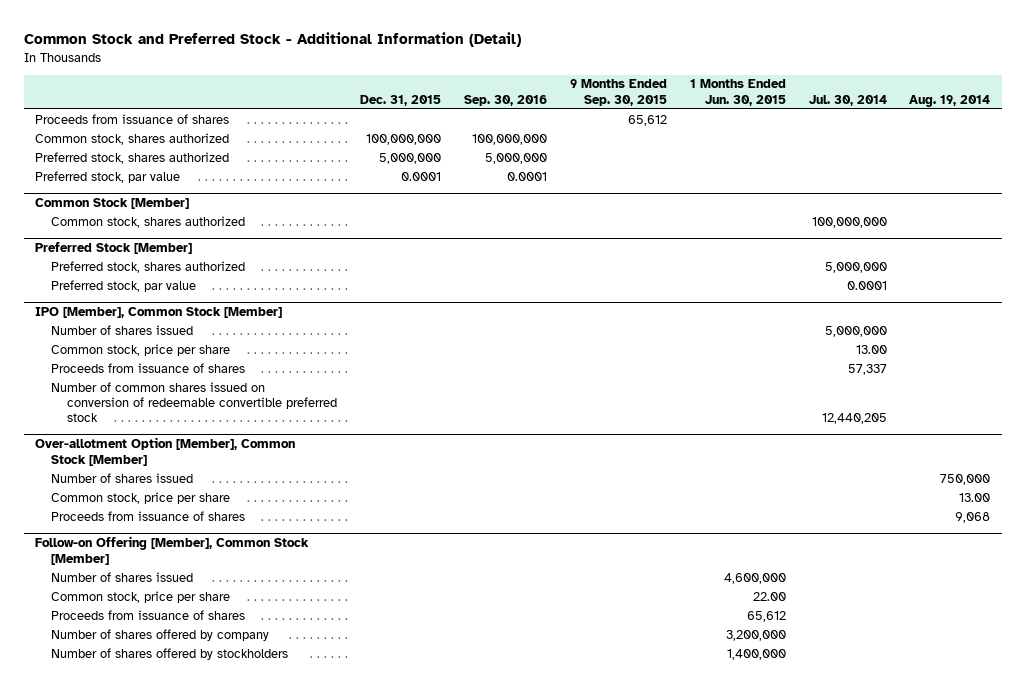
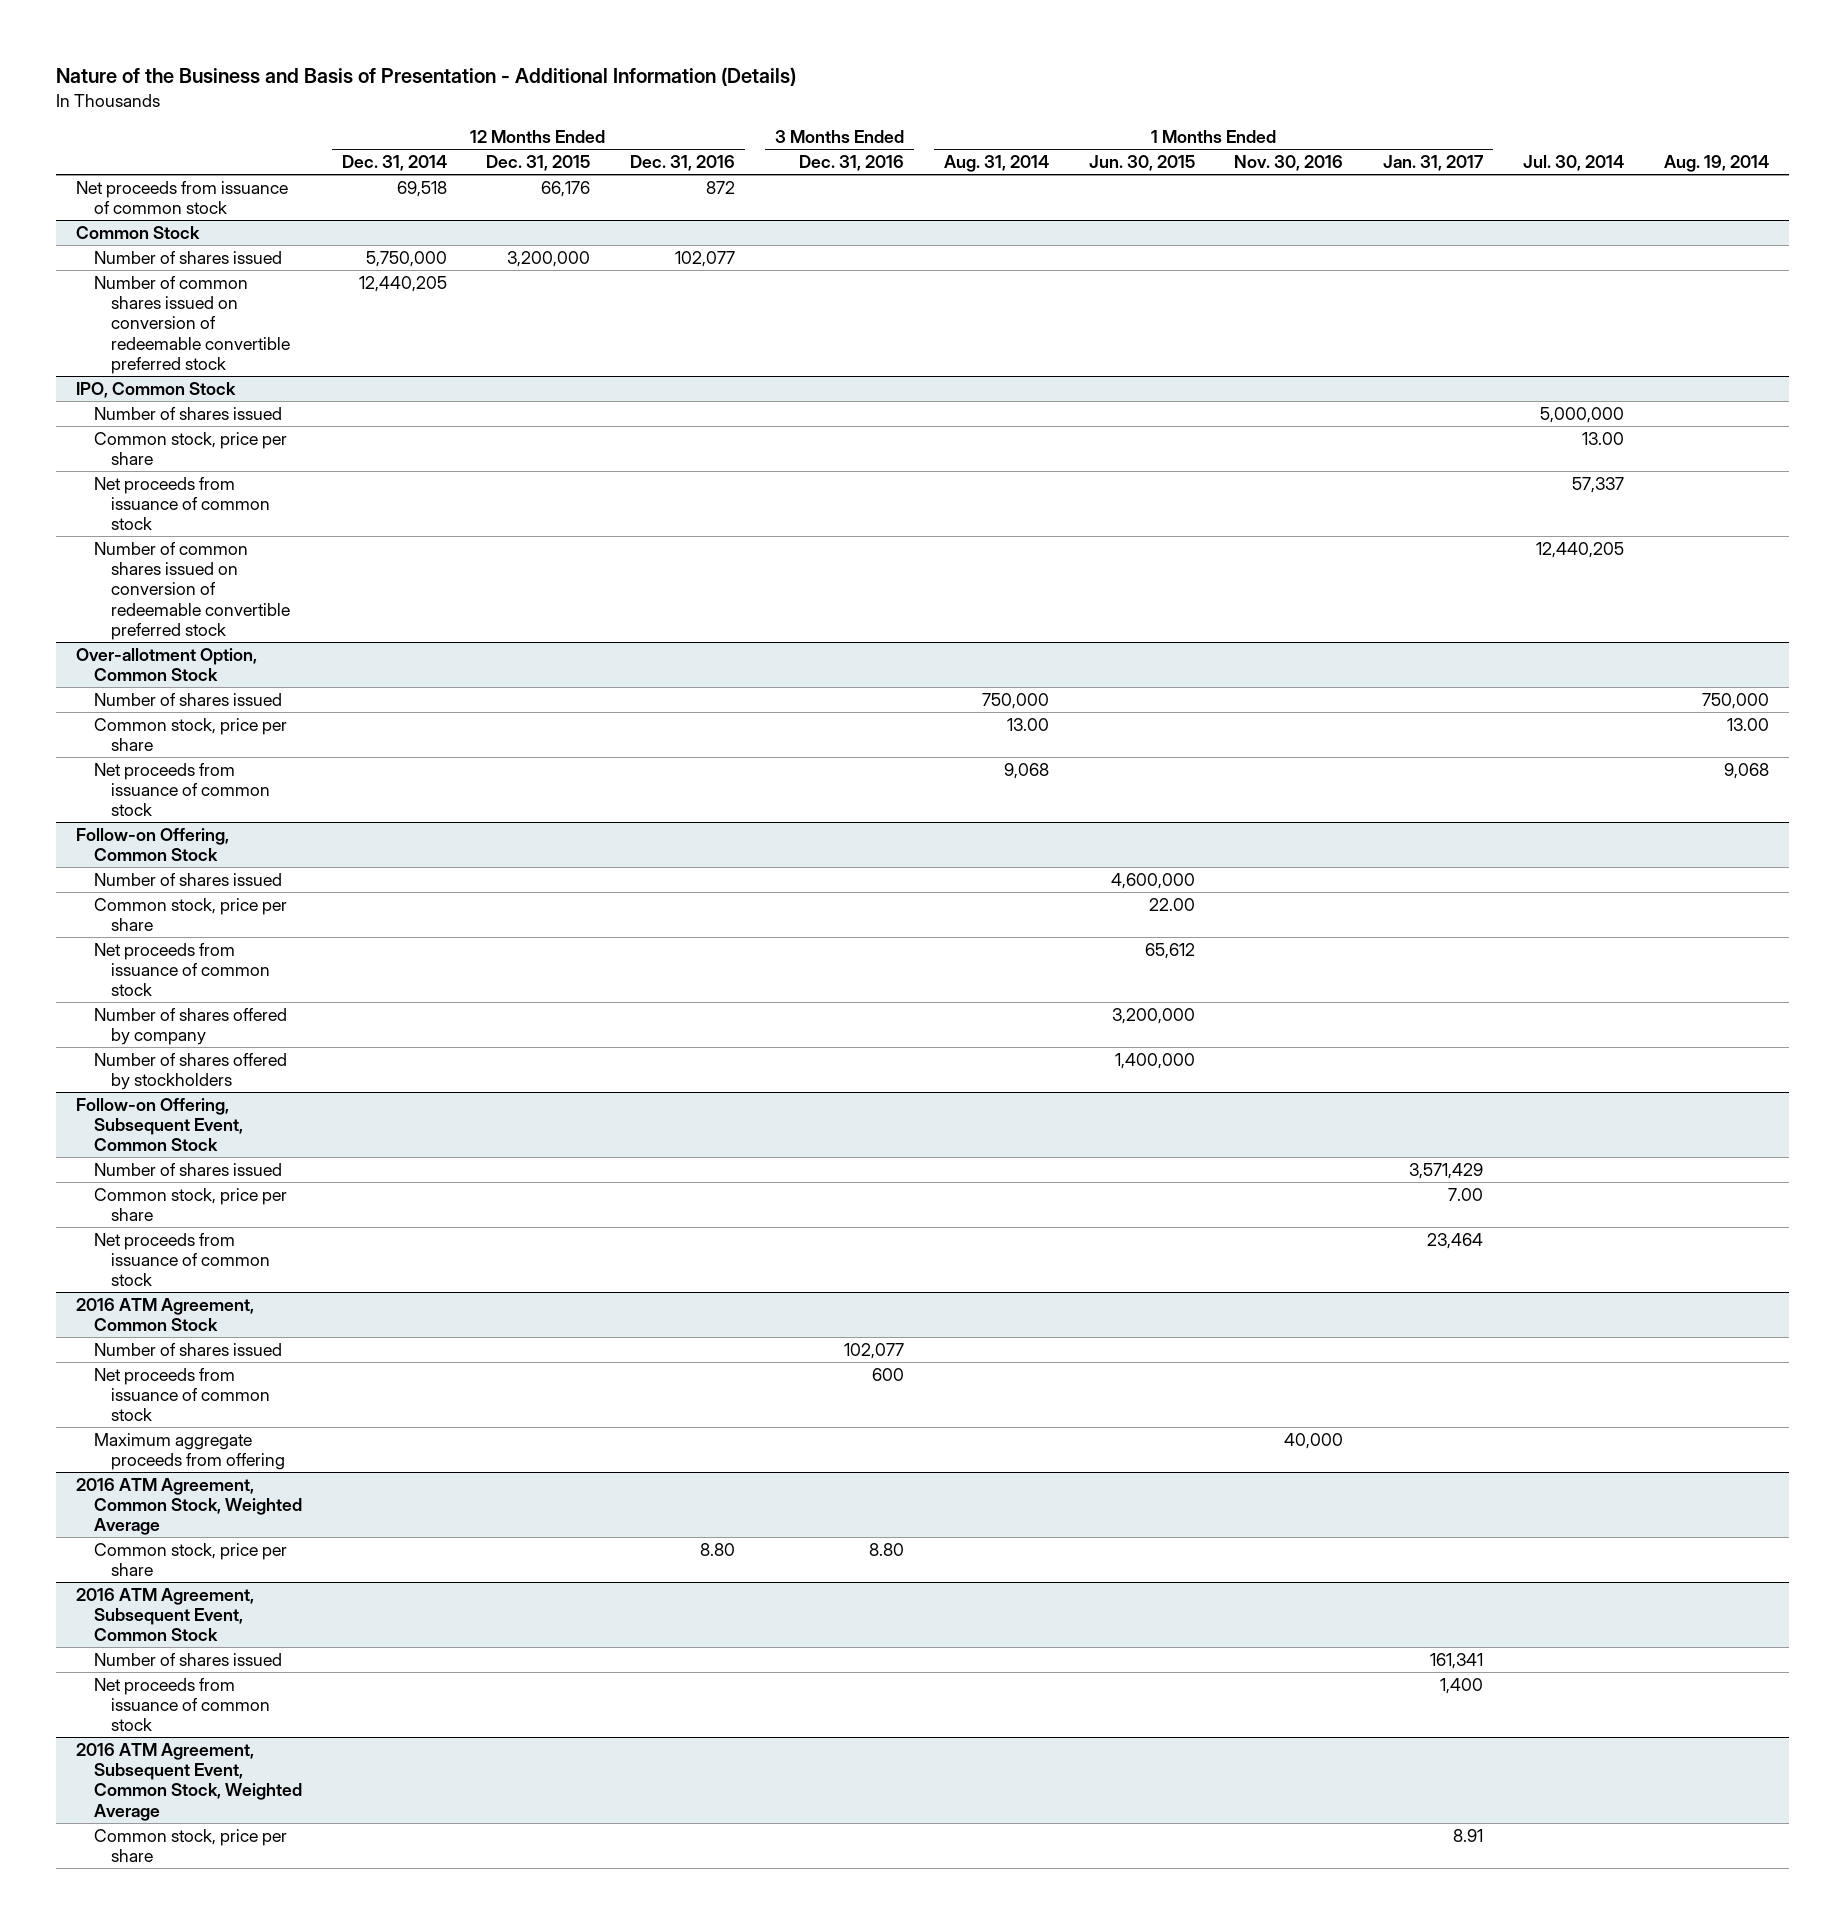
- Common Stock and Preferred Stock - Additional Information (Detail)
+ Nature of the Business and Basis of Presentation - Additional Information (Details)
- | Dec. 31, 2015 | Sep. 30, 2016 | 9 Months Ended Sep. 30, 2015 | 1 Months Ended Jun. 30, 2015 | Jul. 30, 2014 | Aug. 19, 2014
+ | 12 Months Ended Dec. 31, 2014 | 12 Months Ended Dec. 31, 2015 | 12 Months Ended Dec. 31, 2016 | 3 Months Ended Dec. 31, 2016 | 1 Months Ended Aug. 31, 2014 | 1 Months Ended Jun. 30, 2015 | 1 Months Ended Nov. 30, 2016 | 1 Months Ended Jan. 31, 2017 | Jul. 30, 2014 | Aug. 19, 2014
- Proceeds from issuance of shares | | | 65,612 | | |
- Common stock, shares authorized | 100,000,000 | 100,000,000 | | | |
- Preferred stock, shares authorized | 5,000,000 | 5,000,000 | | | |
- Preferred stock, par value | 0.0001 | 0.0001 | | | |
- Common Stock [Member]
- Common stock, shares authorized | | | | | 100,000,000 |
- Preferred Stock [Member]
- Preferred stock, shares authorized | | | | | 5,000,000 |
- Preferred stock, par value | | | | | 0.0001 |
- IPO [Member], Common Stock [Member]
+ Net proceeds from issuance of common stock | 69,518 | 66,176 | 872 | | | | | | |
+ Common Stock
+ Number of shares issued | 5,750,000 | 3,200,000 | 102,077 | | | | | | |
+ Number of common shares issued on conversion of redeemable convertible preferred stock | 12,440,205 | | | | | | | | |
+ IPO, Common Stock
- Proceeds from issuance of shares | | | | | 57,337 |
+ Net proceeds from issuance of common stock | | | | | | | | | 57,337 |
- Over-allotment Option [Member], Common Stock [Member]
+ Over-allotment Option, Common Stock
- Proceeds from issuance of shares | | | | | | 9,068
- Follow-on Offering [Member], Common Stock [Member]
+ Net proceeds from issuance of common stock | | | | | 9,068 | | | | | 9,068
+ Follow-on Offering, Common Stock
- Proceeds from issuance of shares | | | | 65,612 | |
+ Net proceeds from issuance of common stock | | | | | | 65,612 | | | |
+ Follow-on Offering, Subsequent Event, Common Stock
+ Number of shares issued | | | | | | | | 3,571,429 | |
+ Common stock, price per share | | | | | | | | 7.00 | |
+ Net proceeds from issuance of common stock | | | | | | | | 23,464 | |
+ 2016 ATM Agreement, Common Stock
+ Number of shares issued | | | | 102,077 | | | | | |
+ Net proceeds from issuance of common stock | | | | 600 | | | | | |
+ Maximum aggregate proceeds from offering | | | | | | | 40,000 | | |
+ 2016 ATM Agreement, Common Stock, Weighted Average
+ Common stock, price per share | | | 8.80 | 8.80 | | | | | |
+ 2016 ATM Agreement, Subsequent Event, Common Stock
+ Number of shares issued | | | | | | | | 161,341 | |
+ Net proceeds from issuance of common stock | | | | | | | | 1,400 | |
+ 2016 ATM Agreement, Subsequent Event, Common Stock, Weighted Average
+ Common stock, price per share | | | | | | | | 8.91 | |

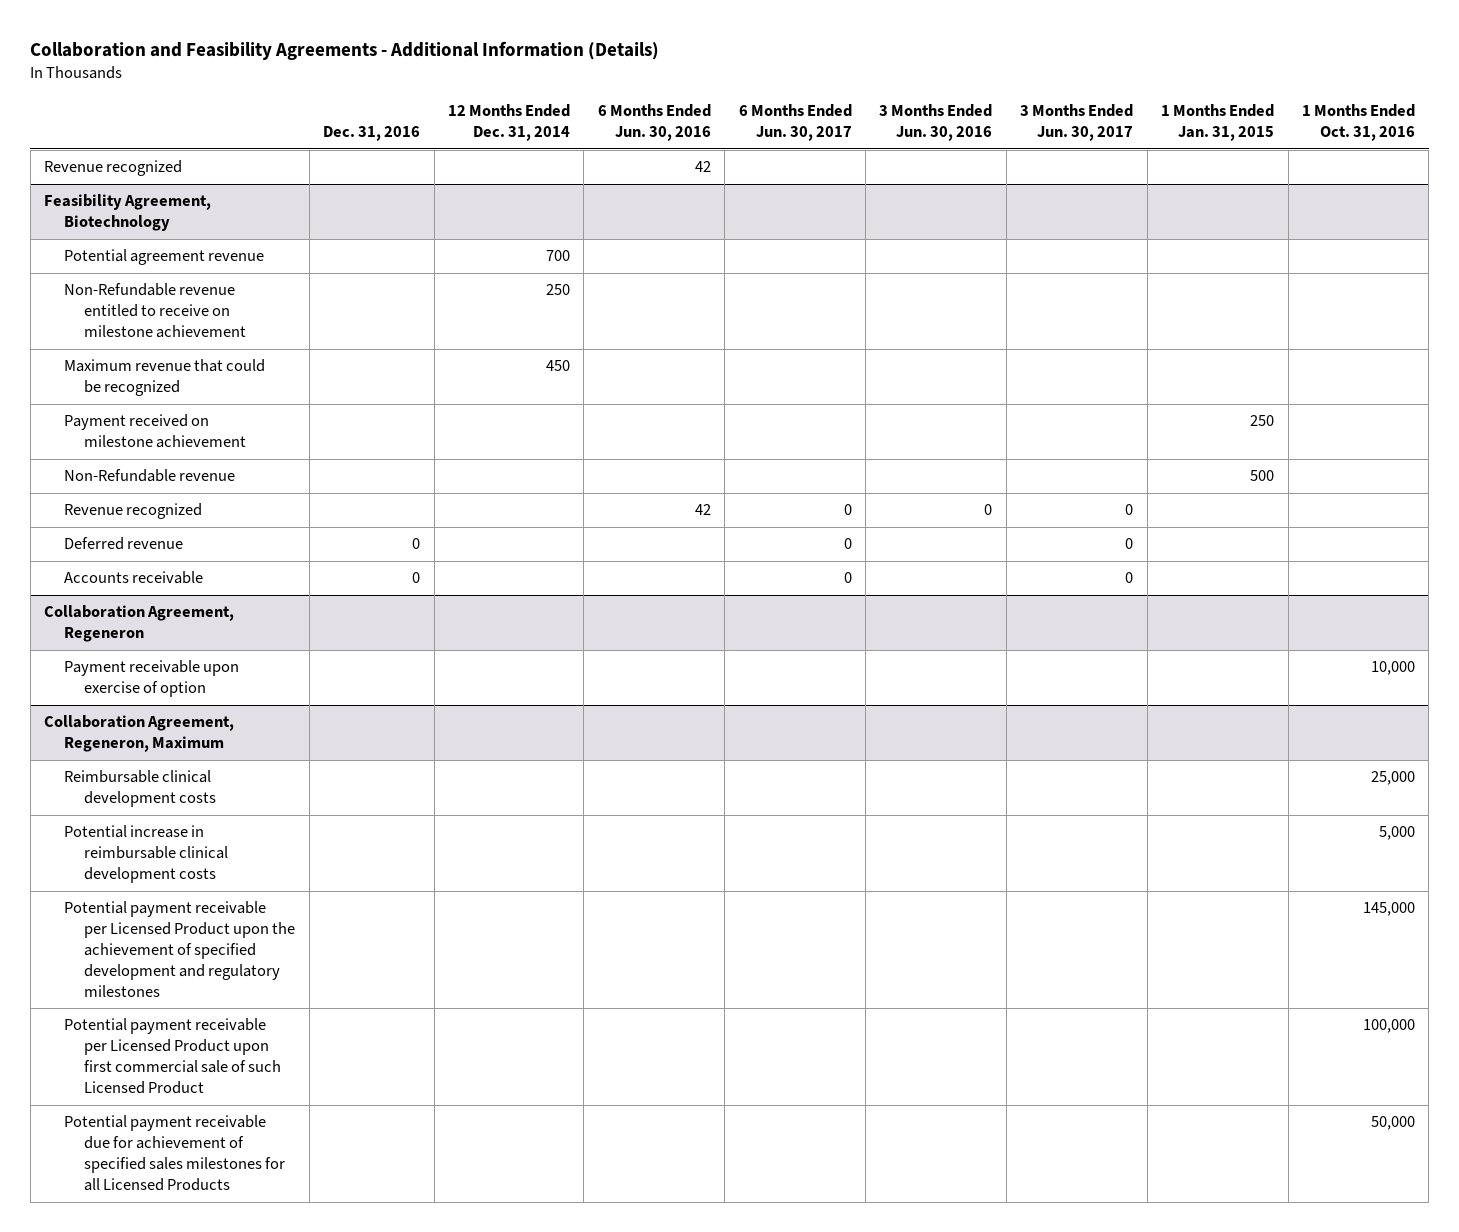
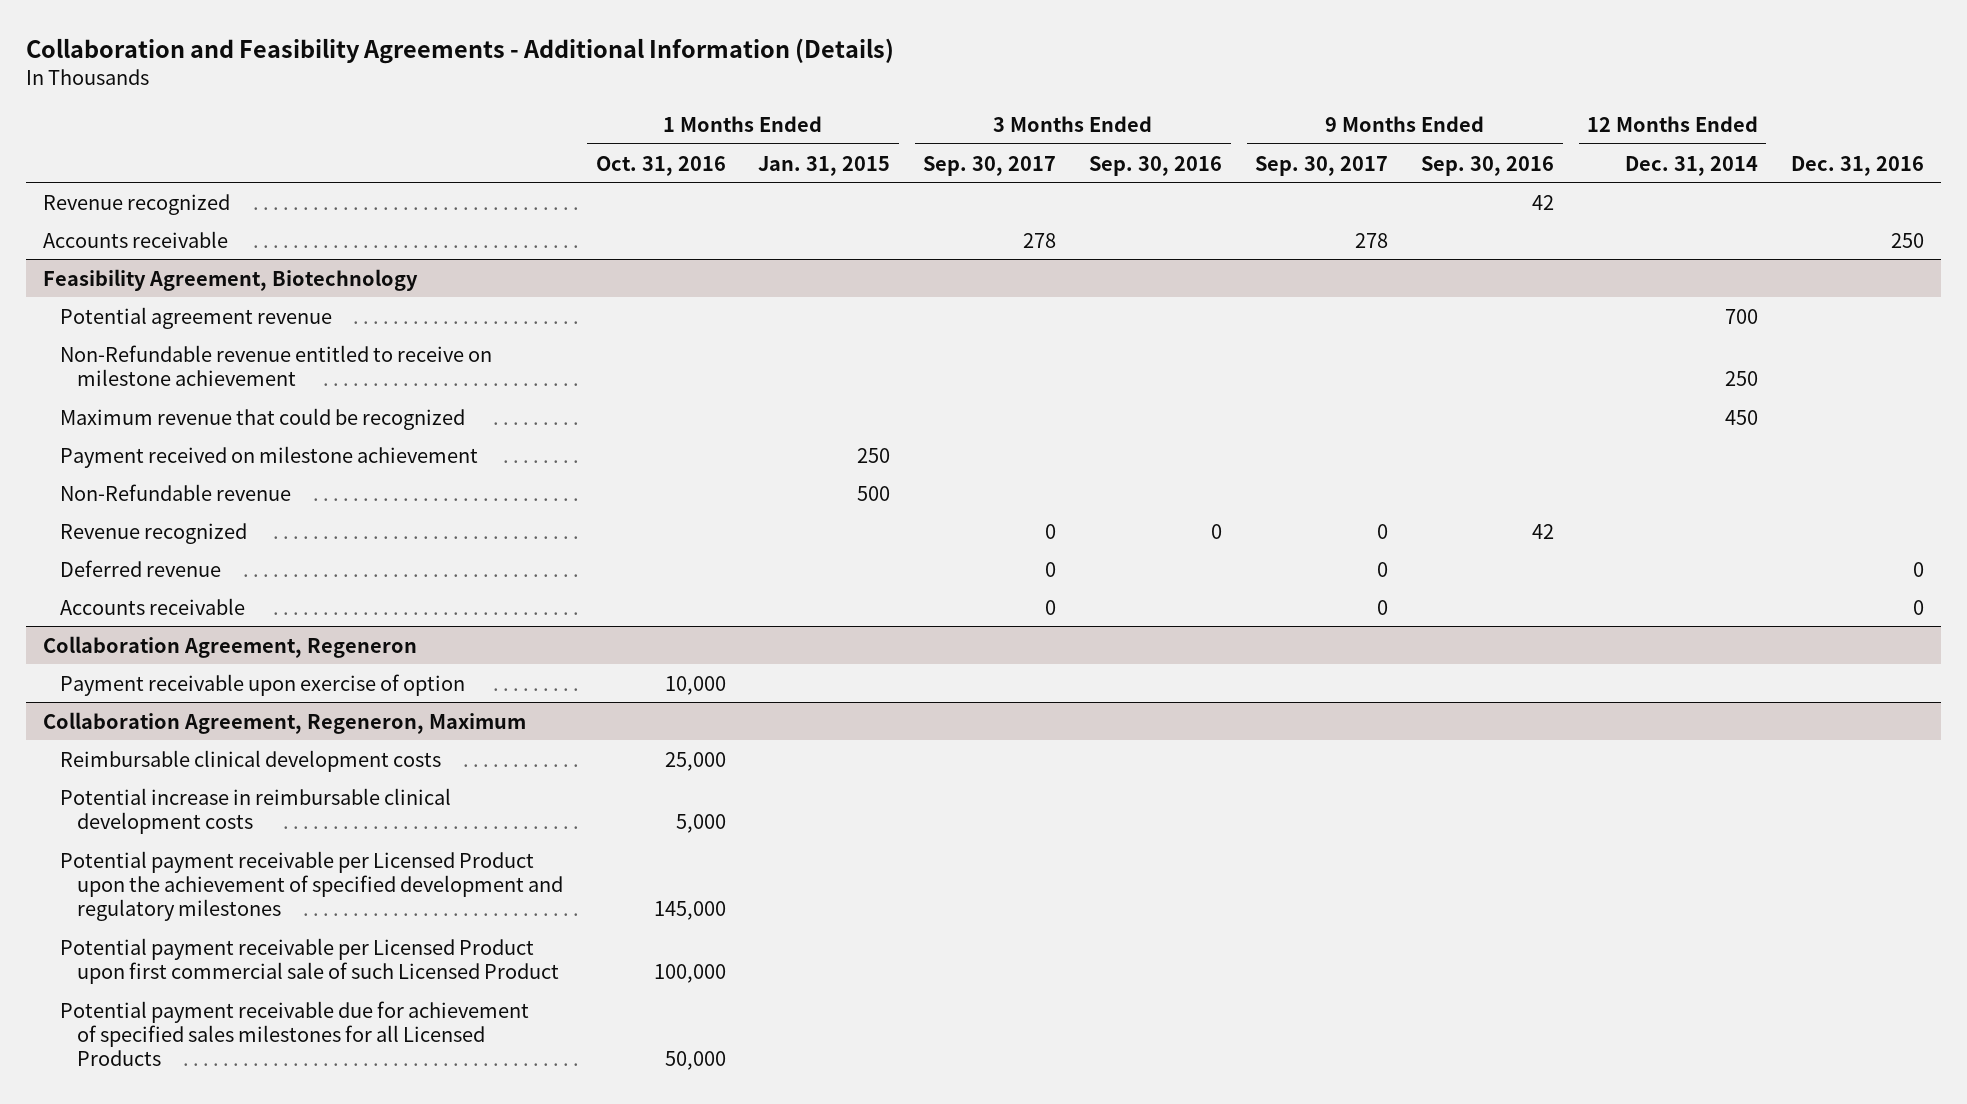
- | Dec. 31, 2016 | 12 Months Ended Dec. 31, 2014 | 6 Months Ended Jun. 30, 2016 | 6 Months Ended Jun. 30, 2017 | 3 Months Ended Jun. 30, 2016 | 3 Months Ended Jun. 30, 2017 | 1 Months Ended Jan. 31, 2015 | 1 Months Ended Oct. 31, 2016
+ | 1 Months Ended Oct. 31, 2016 | 1 Months Ended Jan. 31, 2015 | 3 Months Ended Sep. 30, 2017 | 3 Months Ended Sep. 30, 2016 | 9 Months Ended Sep. 30, 2017 | 9 Months Ended Sep. 30, 2016 | 12 Months Ended Dec. 31, 2014 | Dec. 31, 2016
+ Accounts receivable | | | 278 | | 278 | | | 250

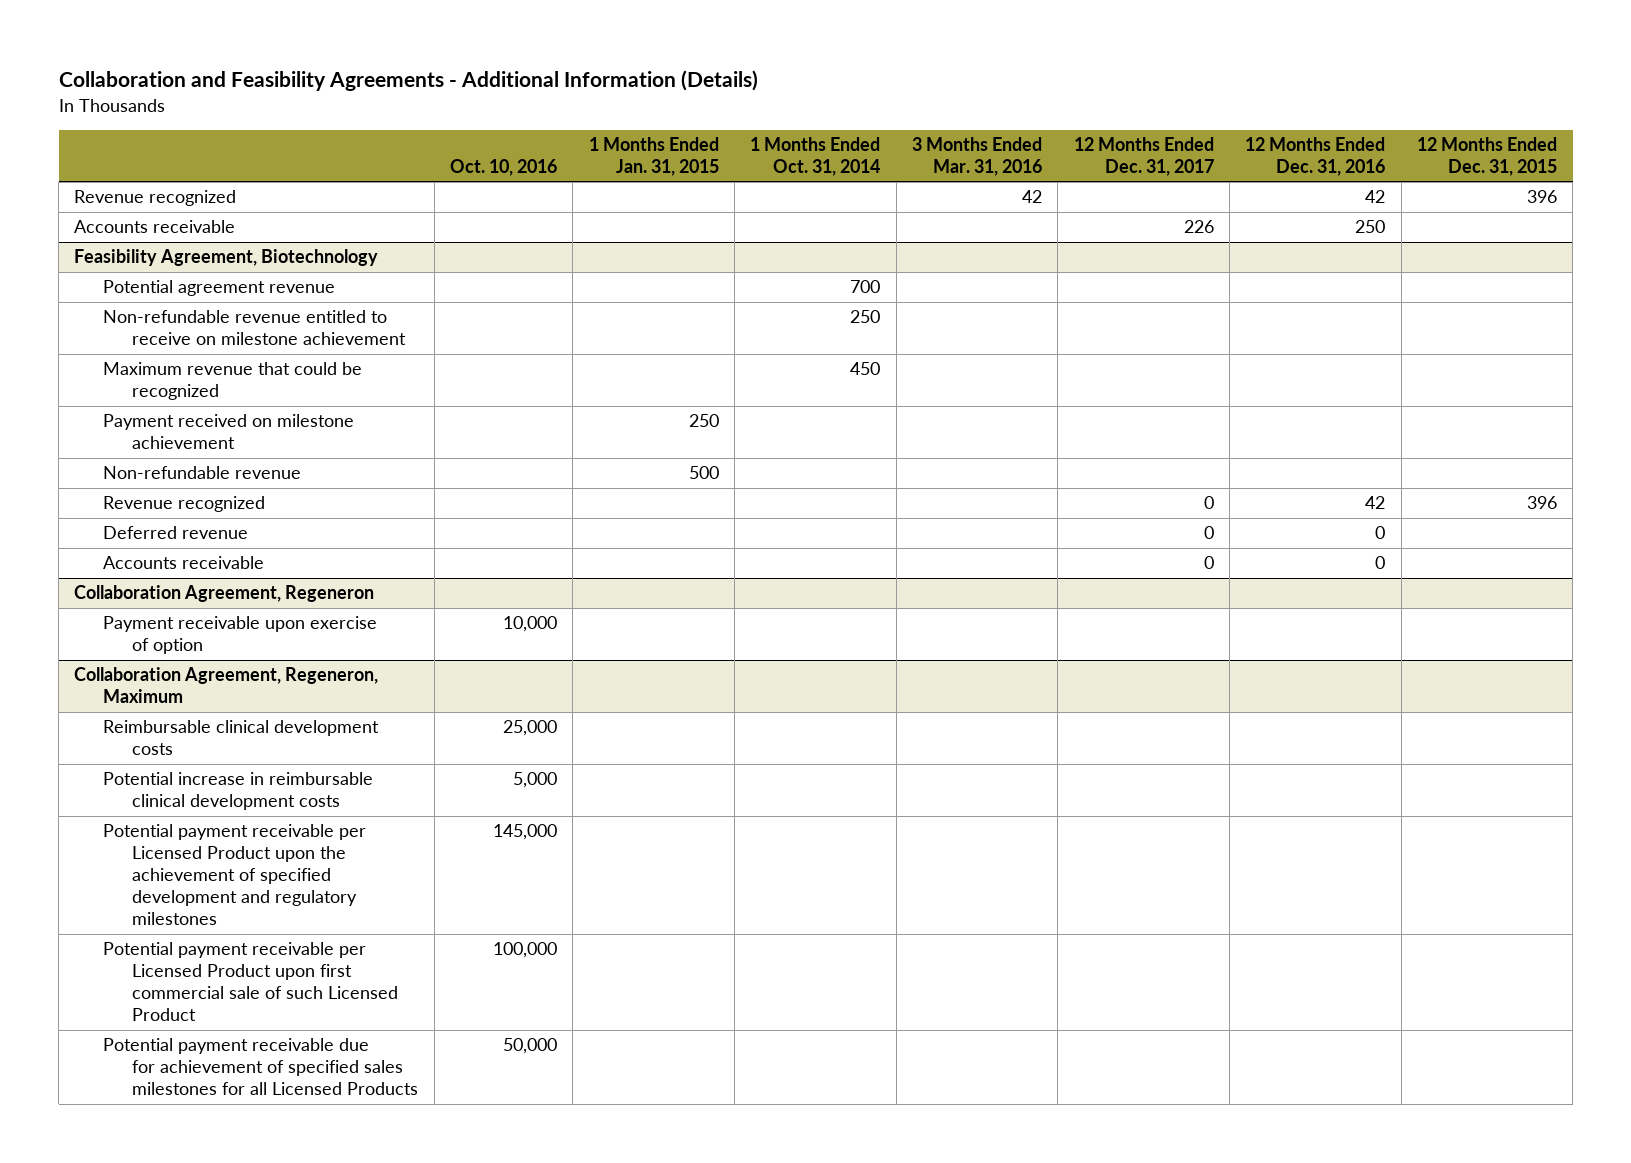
- | 1 Months Ended Oct. 31, 2016 | 1 Months Ended Jan. 31, 2015 | 3 Months Ended Sep. 30, 2017 | 3 Months Ended Sep. 30, 2016 | 9 Months Ended Sep. 30, 2017 | 9 Months Ended Sep. 30, 2016 | 12 Months Ended Dec. 31, 2014 | Dec. 31, 2016
+ | Oct. 10, 2016 | 1 Months Ended Jan. 31, 2015 | 1 Months Ended Oct. 31, 2014 | 3 Months Ended Mar. 31, 2016 | 12 Months Ended Dec. 31, 2017 | 12 Months Ended Dec. 31, 2016 | 12 Months Ended Dec. 31, 2015
@ Feasibility Agreement, Biotechnology
- Non-Refundable revenue entitled to receive on milestone achievement | | | | | | | 250 |
+ Non-refundable revenue entitled to receive on milestone achievement | | | 250 | | | |
- Non-Refundable revenue | | 500 | | | | | |
+ Non-refundable revenue | | 500 | | | | |

